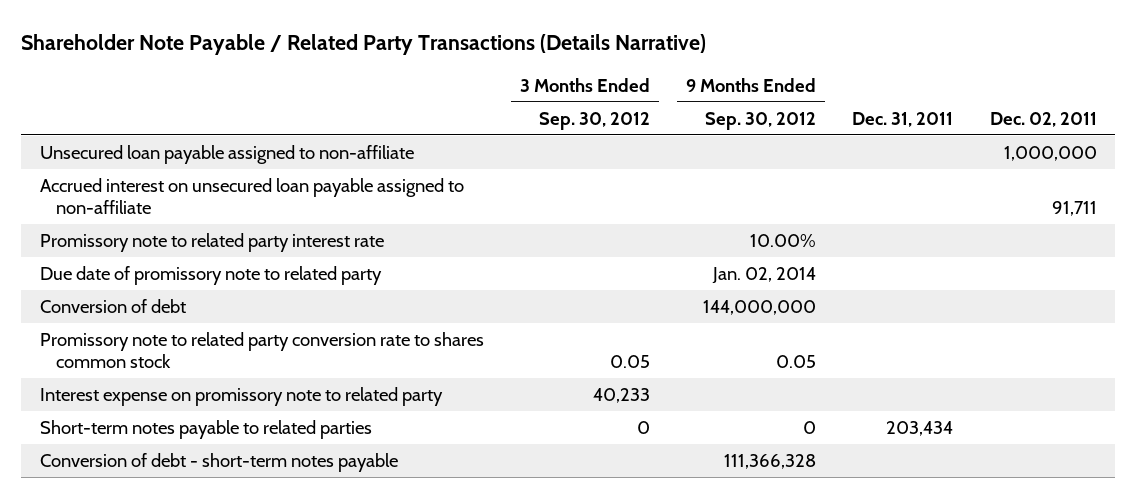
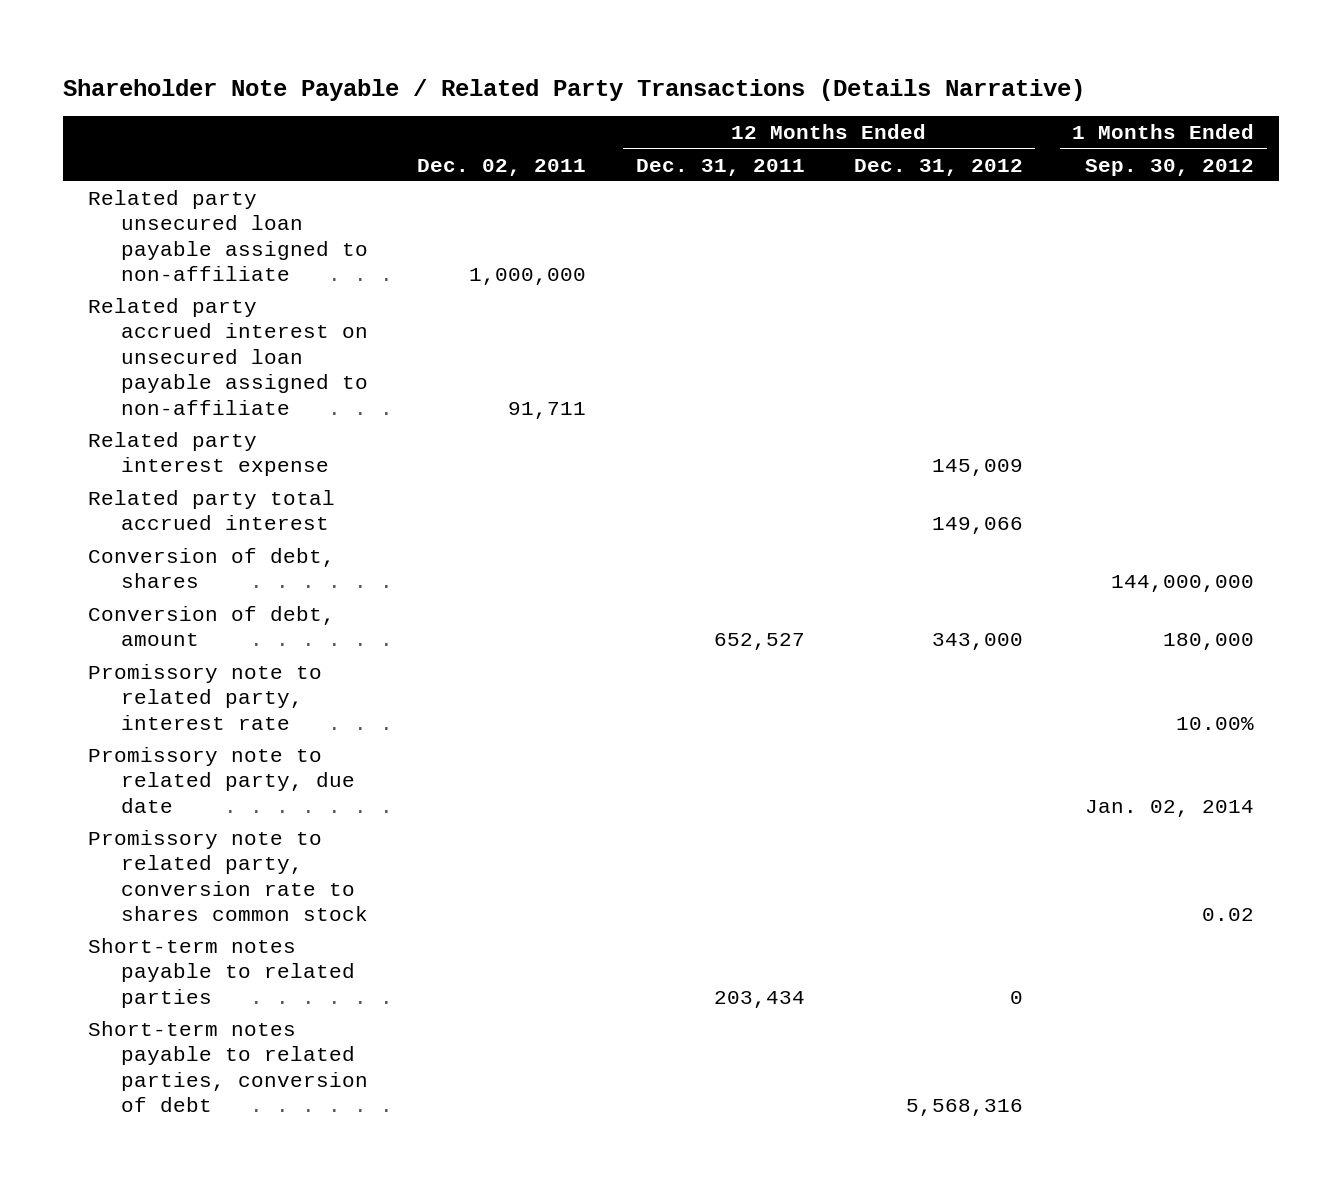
- | 3 Months Ended Sep. 30, 2012 | 9 Months Ended Sep. 30, 2012 | Dec. 31, 2011 | Dec. 02, 2011
+ | Dec. 02, 2011 | 12 Months Ended Dec. 31, 2011 | 12 Months Ended Dec. 31, 2012 | 1 Months Ended Sep. 30, 2012
- Unsecured loan payable assigned to non-affiliate | | | | 1,000,000
- Accrued interest on unsecured loan payable assigned to non-affiliate | | | | 91,711
- Promissory note to related party interest rate | | 10.00% | |
- Due date of promissory note to related party | | Jan. 02, 2014 | |
- Conversion of debt | | 144,000,000 | |
- Promissory note to related party conversion rate to shares common stock | 0.05 | 0.05 | |
- Interest expense on promissory note to related party | 40,233 | | |
+ Related party unsecured loan payable assigned to non-affiliate | 1,000,000 | | |
+ Related party accrued interest on unsecured loan payable assigned to non-affiliate | 91,711 | | |
+ Related party interest expense | | | 145,009 |
+ Related party total accrued interest | | | 149,066 |
+ Conversion of debt, shares | | | | 144,000,000
+ Conversion of debt, amount | | 652,527 | 343,000 | 180,000
+ Promissory note to related party, interest rate | | | | 10.00%
+ Promissory note to related party, due date | | | | Jan. 02, 2014
+ Promissory note to related party, conversion rate to shares common stock | | | | 0.02
- Conversion of debt - short-term notes payable | | 111,366,328 | |
+ Short-term notes payable to related parties, conversion of debt | | | 5,568,316 |

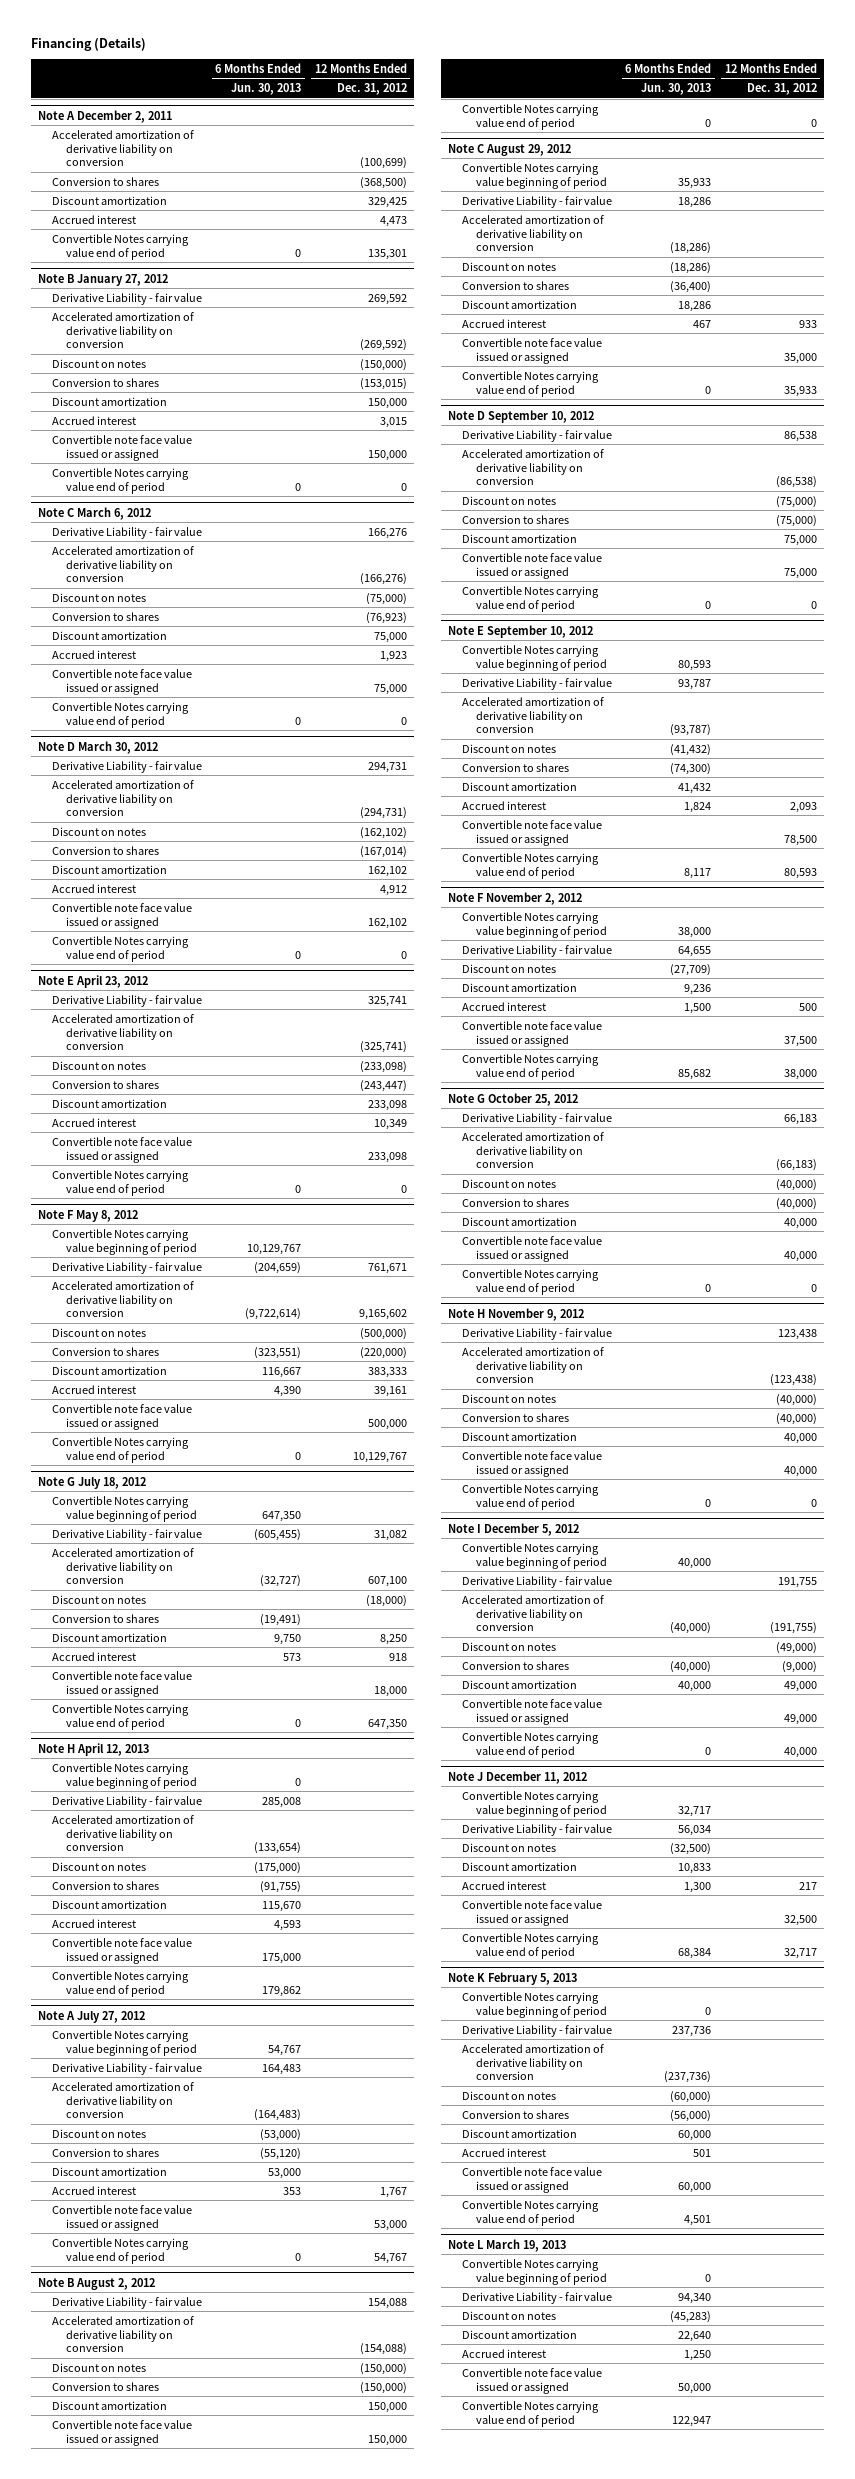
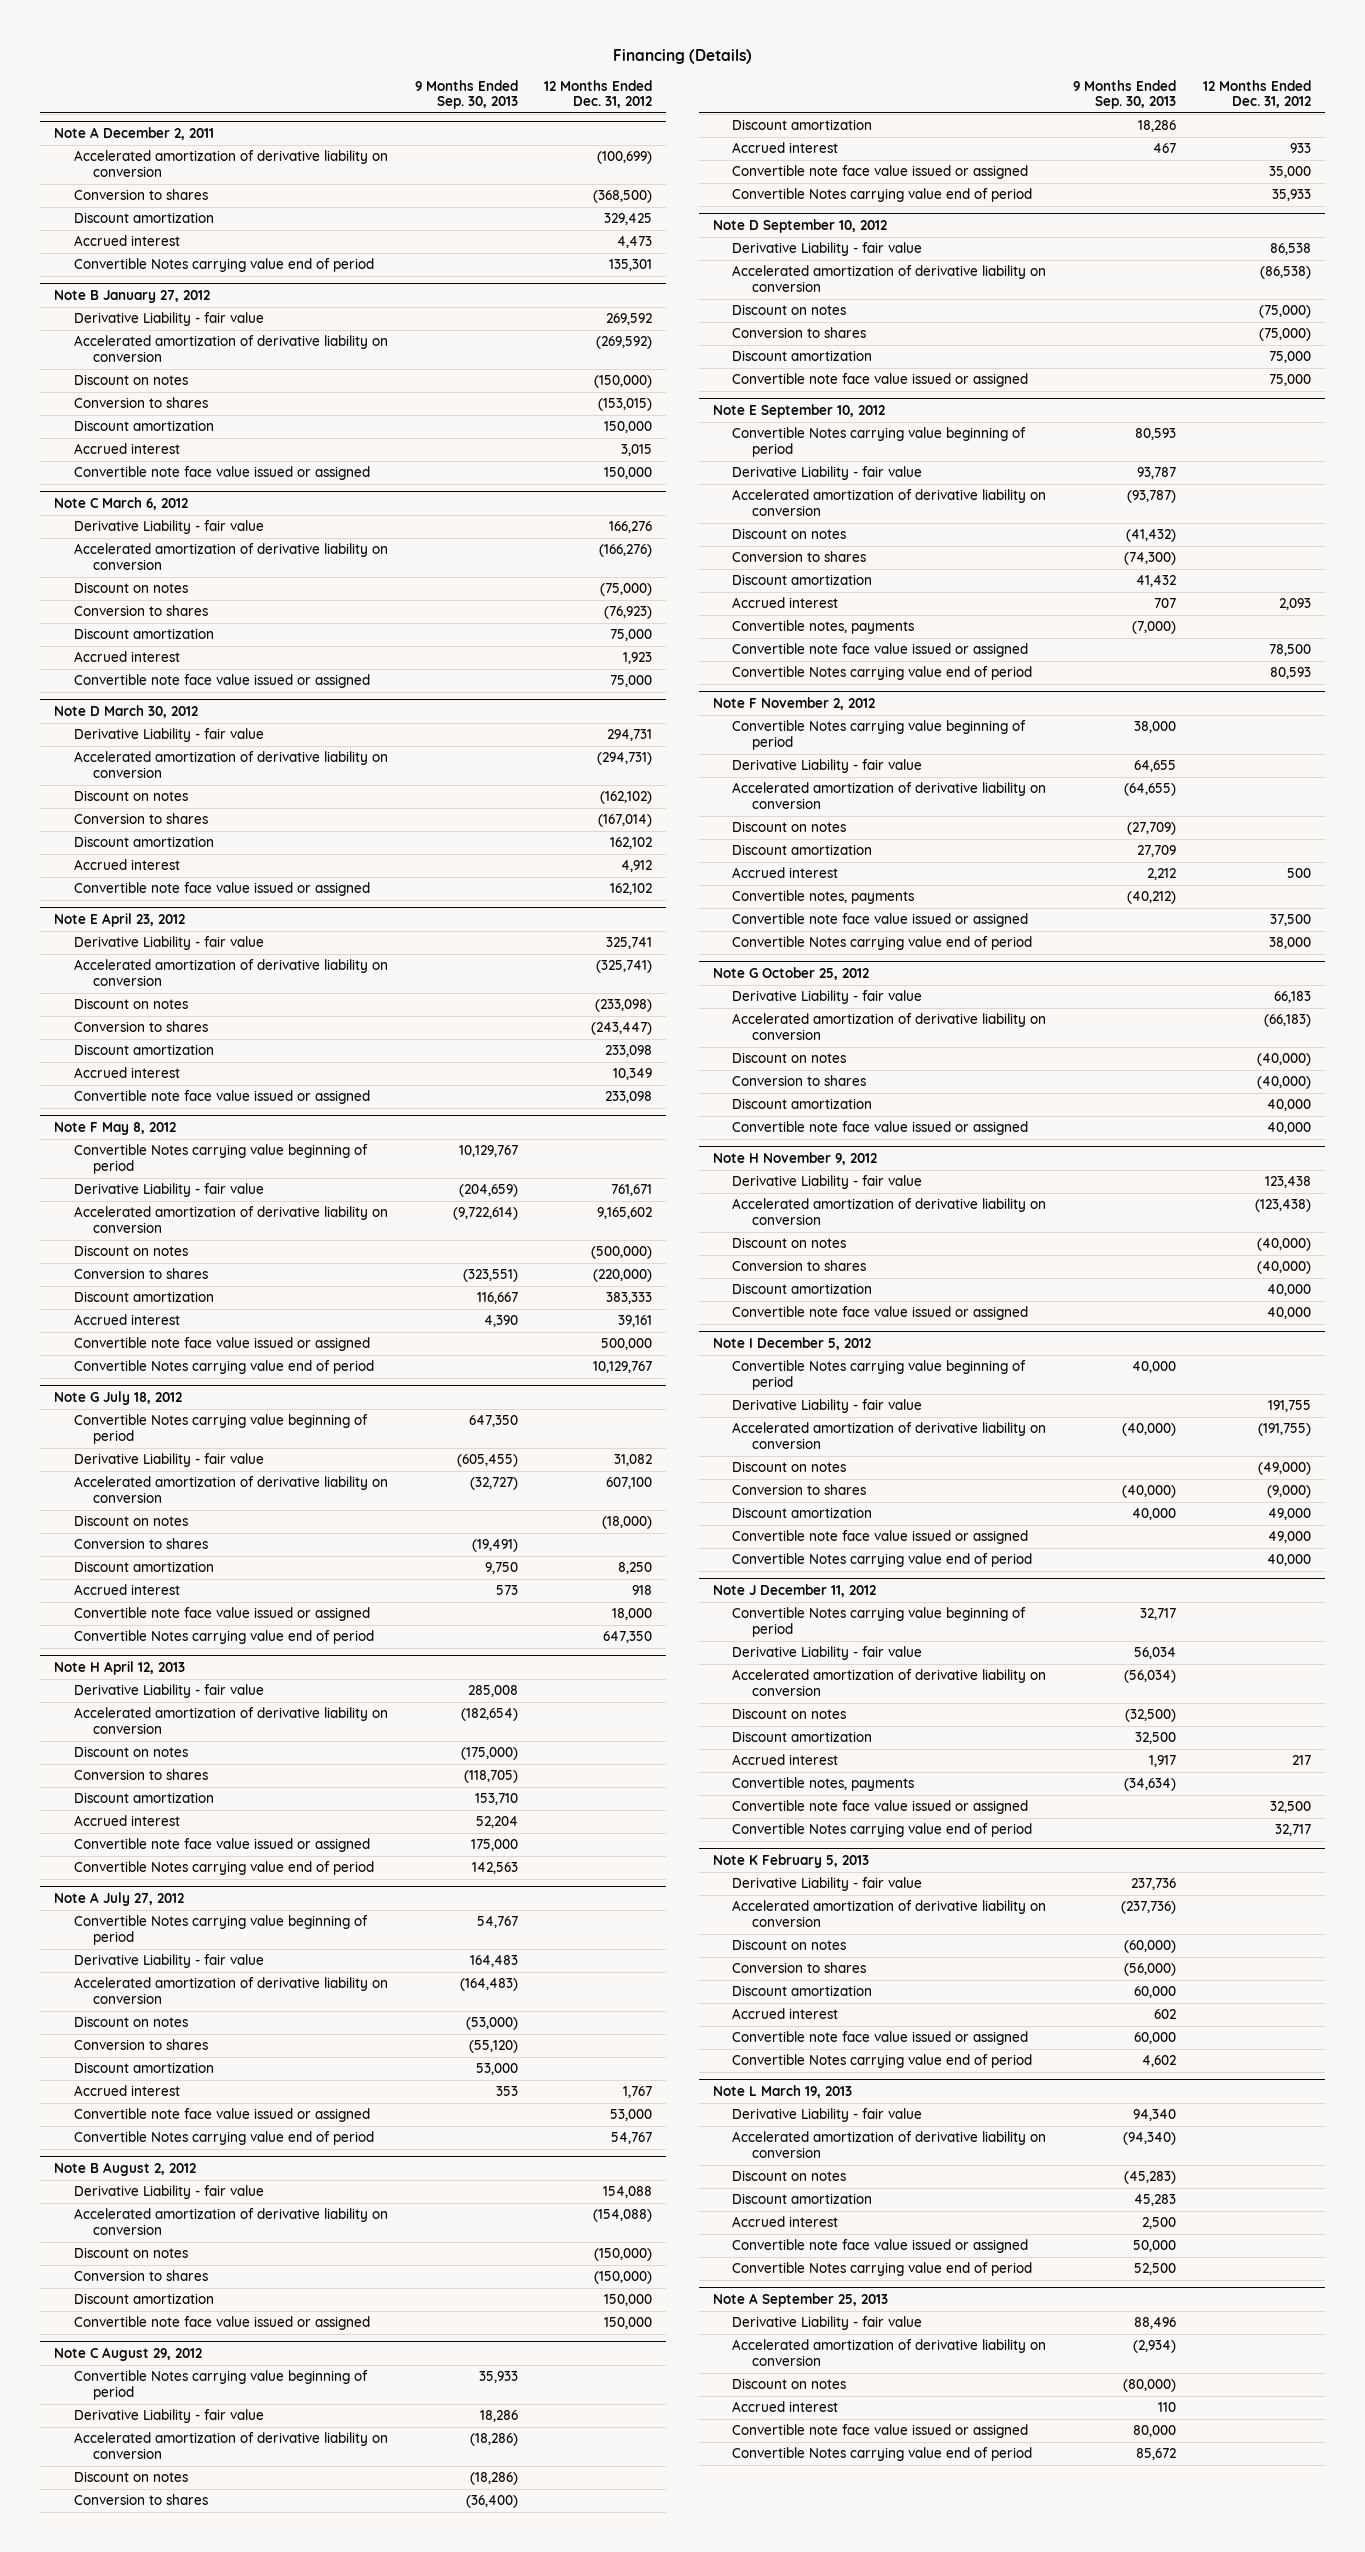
- | 6 Months Ended Jun. 30, 2013 | 12 Months Ended Dec. 31, 2012
+ | 9 Months Ended Sep. 30, 2013 | 12 Months Ended Dec. 31, 2012
@ Note B January 27, 2012
- Convertible Notes carrying value end of period | 0 | 0
@ Note C March 6, 2012
- Convertible Notes carrying value end of period | 0 | 0
@ Note D March 30, 2012
- Convertible Notes carrying value end of period | 0 | 0
@ Note E April 23, 2012
- Convertible Notes carrying value end of period | 0 | 0
@ Note H April 12, 2013
- Convertible Notes carrying value beginning of period | 0 |
@ Note B August 2, 2012
- Convertible Notes carrying value end of period | 0 | 0
@ Note D September 10, 2012
- Convertible Notes carrying value end of period | 0 | 0
@ Note E September 10, 2012
+ Convertible notes, payments | (7,000) |
@ Note F November 2, 2012
+ Accelerated amortization of derivative liability on conversion | (64,655) |
+ Convertible notes, payments | (40,212) |
@ Note G October 25, 2012
- Convertible Notes carrying value end of period | 0 | 0
@ Note H November 9, 2012
- Convertible Notes carrying value end of period | 0 | 0
@ Note J December 11, 2012
+ Accelerated amortization of derivative liability on conversion | (56,034) |
+ Convertible notes, payments | (34,634) |
@ Note K February 5, 2013
- Convertible Notes carrying value beginning of period | 0 |
@ Note L March 19, 2013
- Convertible Notes carrying value beginning of period | 0 |
+ Accelerated amortization of derivative liability on conversion | (94,340) |
+ Note A September 25, 2013
+ Derivative Liability - fair value | 88,496 |
+ Accelerated amortization of derivative liability on conversion | (2,934) |
+ Discount on notes | (80,000) |
+ Accrued interest | 110 |
+ Convertible note face value issued or assigned | 80,000 |
+ Convertible Notes carrying value end of period | 85,672 |

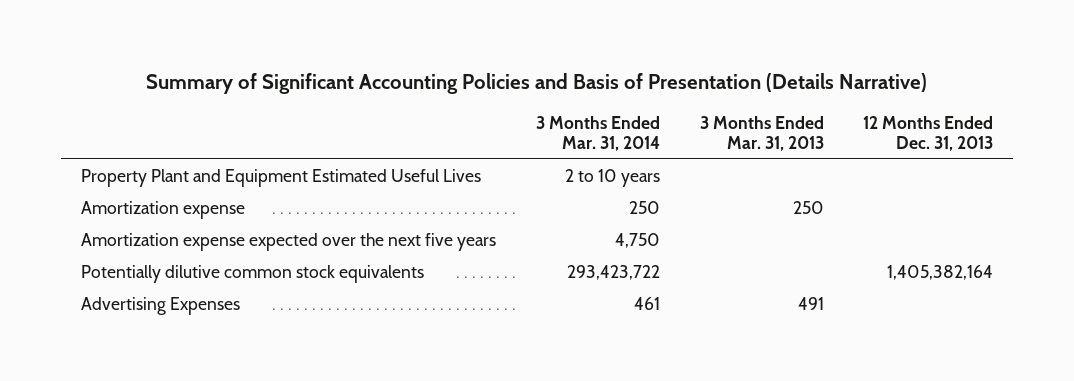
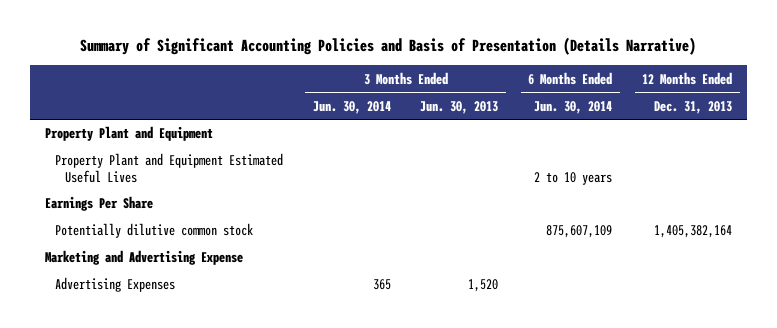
- | 3 Months Ended Mar. 31, 2014 | 3 Months Ended Mar. 31, 2013 | 12 Months Ended Dec. 31, 2013
+ | 3 Months Ended Jun. 30, 2014 | 3 Months Ended Jun. 30, 2013 | 6 Months Ended Jun. 30, 2014 | 12 Months Ended Dec. 31, 2013
+ Property Plant and Equipment
- Amortization expense | 250 | 250 |
- Amortization expense expected over the next five years | 4,750 | |
- Potentially dilutive common stock equivalents | 293,423,722 | | 1,405,382,164
+ Earnings Per Share
+ Potentially dilutive common stock | | | 875,607,109 | 1,405,382,164
+ Marketing and Advertising Expense

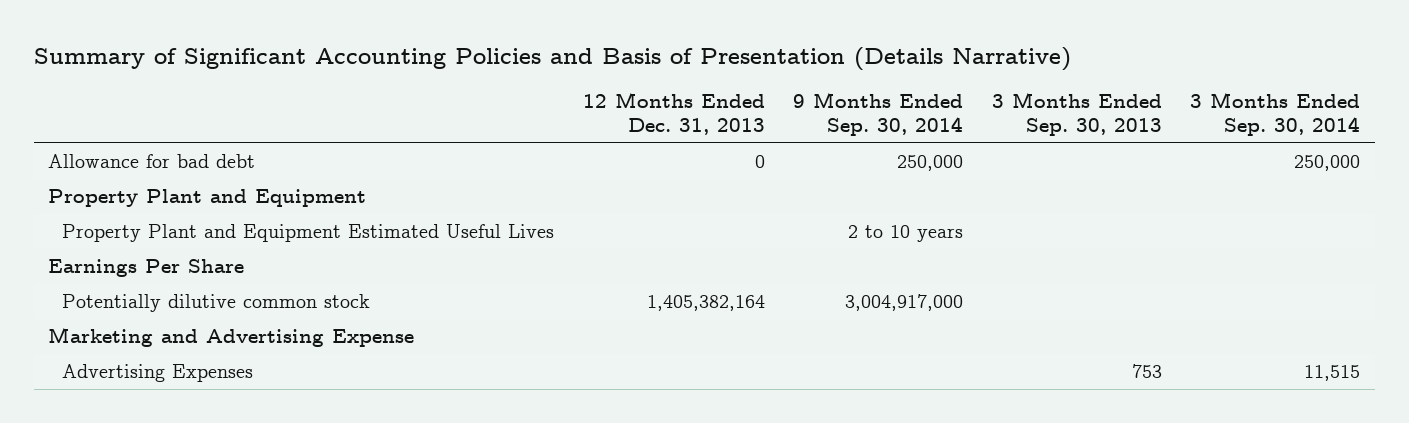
- | 3 Months Ended Jun. 30, 2014 | 3 Months Ended Jun. 30, 2013 | 6 Months Ended Jun. 30, 2014 | 12 Months Ended Dec. 31, 2013
+ | 12 Months Ended Dec. 31, 2013 | 9 Months Ended Sep. 30, 2014 | 3 Months Ended Sep. 30, 2013 | 3 Months Ended Sep. 30, 2014
+ Allowance for bad debt | 0 | 250,000 | | 250,000

